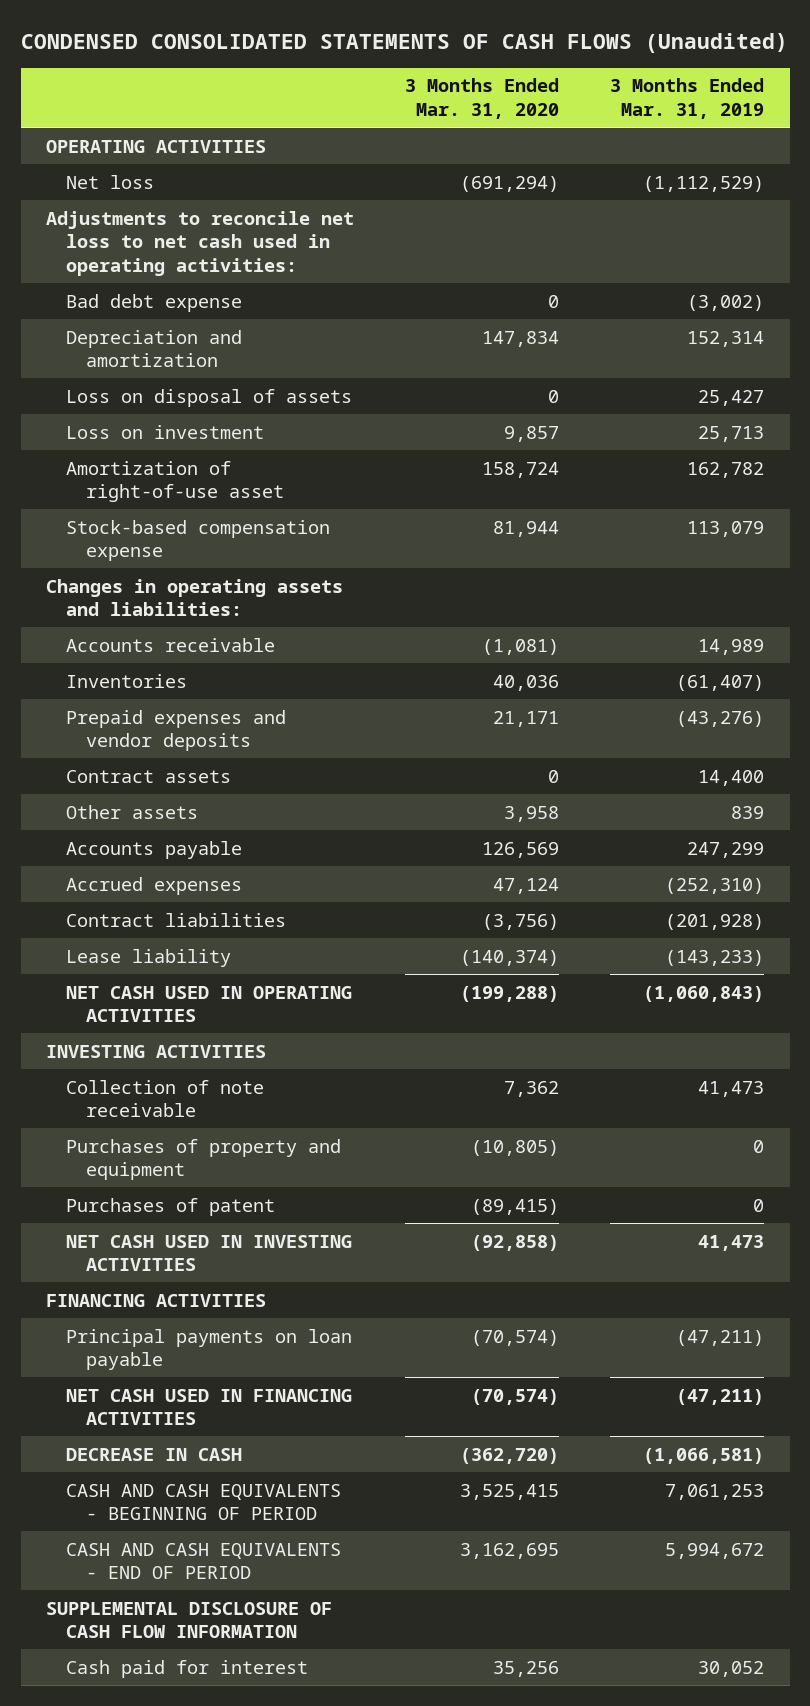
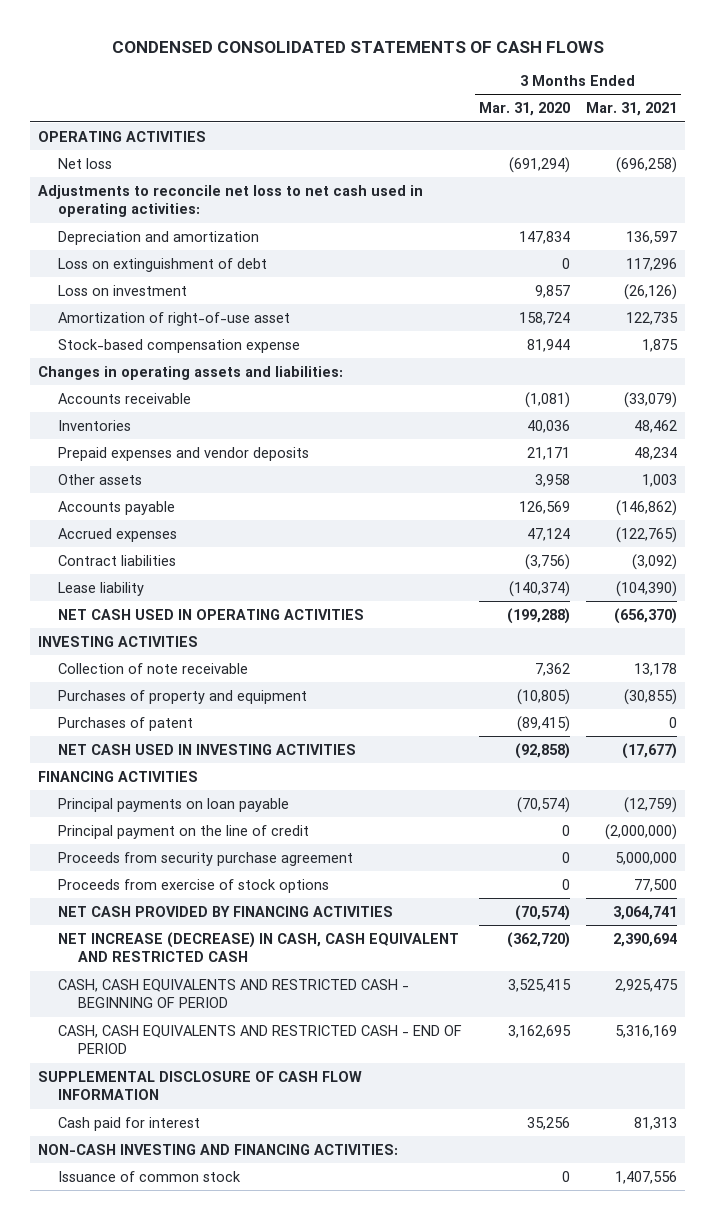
- CONDENSED CONSOLIDATED STATEMENTS OF CASH FLOWS (Unaudited)
+ CONDENSED CONSOLIDATED STATEMENTS OF CASH FLOWS
- | 3 Months Ended Mar. 31, 2020 | 3 Months Ended Mar. 31, 2019
+ | 3 Months Ended Mar. 31, 2020 | 3 Months Ended Mar. 31, 2021
- Bad debt expense | 0 | (3,002)
- Loss on disposal of assets | 0 | 25,427
+ Loss on extinguishment of debt | 0 | 117,296
- Contract assets | 0 | 14,400
- NET CASH USED IN FINANCING ACTIVITIES | (70,574) | (47,211)
- DECREASE IN CASH | (362,720) | (1,066,581)
- CASH AND CASH EQUIVALENTS - BEGINNING OF PERIOD | 3,525,415 | 7,061,253
- CASH AND CASH EQUIVALENTS - END OF PERIOD | 3,162,695 | 5,994,672
+ Principal payment on the line of credit | 0 | (2,000,000)
+ Proceeds from security purchase agreement | 0 | 5,000,000
+ Proceeds from exercise of stock options | 0 | 77,500
+ NET CASH PROVIDED BY FINANCING ACTIVITIES | (70,574) | 3,064,741
+ NET INCREASE (DECREASE) IN CASH, CASH EQUIVALENT AND RESTRICTED CASH | (362,720) | 2,390,694
+ CASH, CASH EQUIVALENTS AND RESTRICTED CASH - BEGINNING OF PERIOD | 3,525,415 | 2,925,475
+ CASH, CASH EQUIVALENTS AND RESTRICTED CASH - END OF PERIOD | 3,162,695 | 5,316,169
+ NON-CASH INVESTING AND FINANCING ACTIVITIES:
+ Issuance of common stock | 0 | 1,407,556

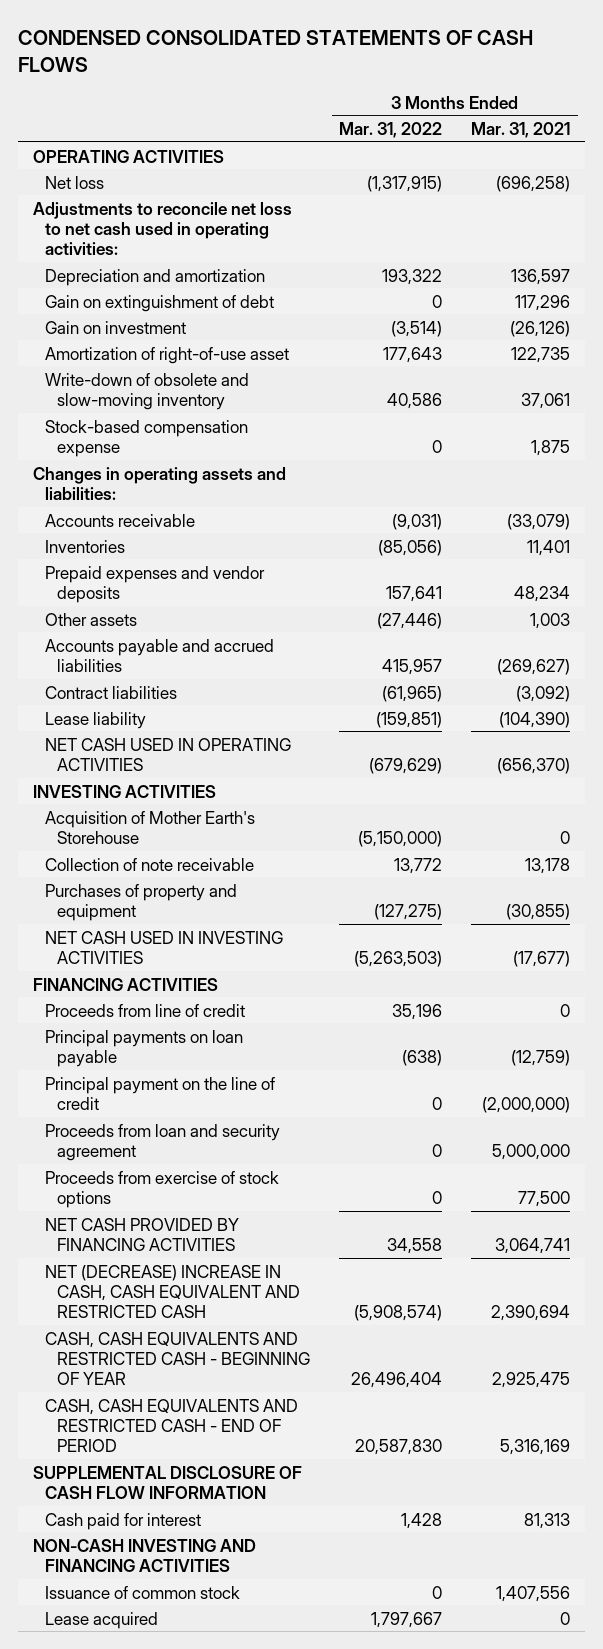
- | 3 Months Ended Mar. 31, 2020 | 3 Months Ended Mar. 31, 2021
+ | 3 Months Ended Mar. 31, 2022 | 3 Months Ended Mar. 31, 2021
- Loss on extinguishment of debt | 0 | 117,296
- Loss on investment | 9,857 | (26,126)
+ Gain on extinguishment of debt | 0 | 117,296
+ Gain on investment | (3,514) | (26,126)
+ Write-down of obsolete and slow-moving inventory | 40,586 | 37,061
- Inventories | 40,036 | 48,462
+ Inventories | (85,056) | 11,401
- Accounts payable | 126,569 | (146,862)
- Accrued expenses | 47,124 | (122,765)
+ Accounts payable and accrued liabilities | 415,957 | (269,627)
+ Acquisition of Mother Earth's Storehouse | (5,150,000) | 0
- Purchases of patent | (89,415) | 0
+ Proceeds from line of credit | 35,196 | 0
- Proceeds from security purchase agreement | 0 | 5,000,000
+ Proceeds from loan and security agreement | 0 | 5,000,000
- NET INCREASE (DECREASE) IN CASH, CASH EQUIVALENT AND RESTRICTED CASH | (362,720) | 2,390,694
- CASH, CASH EQUIVALENTS AND RESTRICTED CASH - BEGINNING OF PERIOD | 3,525,415 | 2,925,475
+ NET (DECREASE) INCREASE IN CASH, CASH EQUIVALENT AND RESTRICTED CASH | (5,908,574) | 2,390,694
+ CASH, CASH EQUIVALENTS AND RESTRICTED CASH - BEGINNING OF YEAR | 26,496,404 | 2,925,475
- NON-CASH INVESTING AND FINANCING ACTIVITIES:
+ NON-CASH INVESTING AND FINANCING ACTIVITIES
+ Lease acquired | 1,797,667 | 0

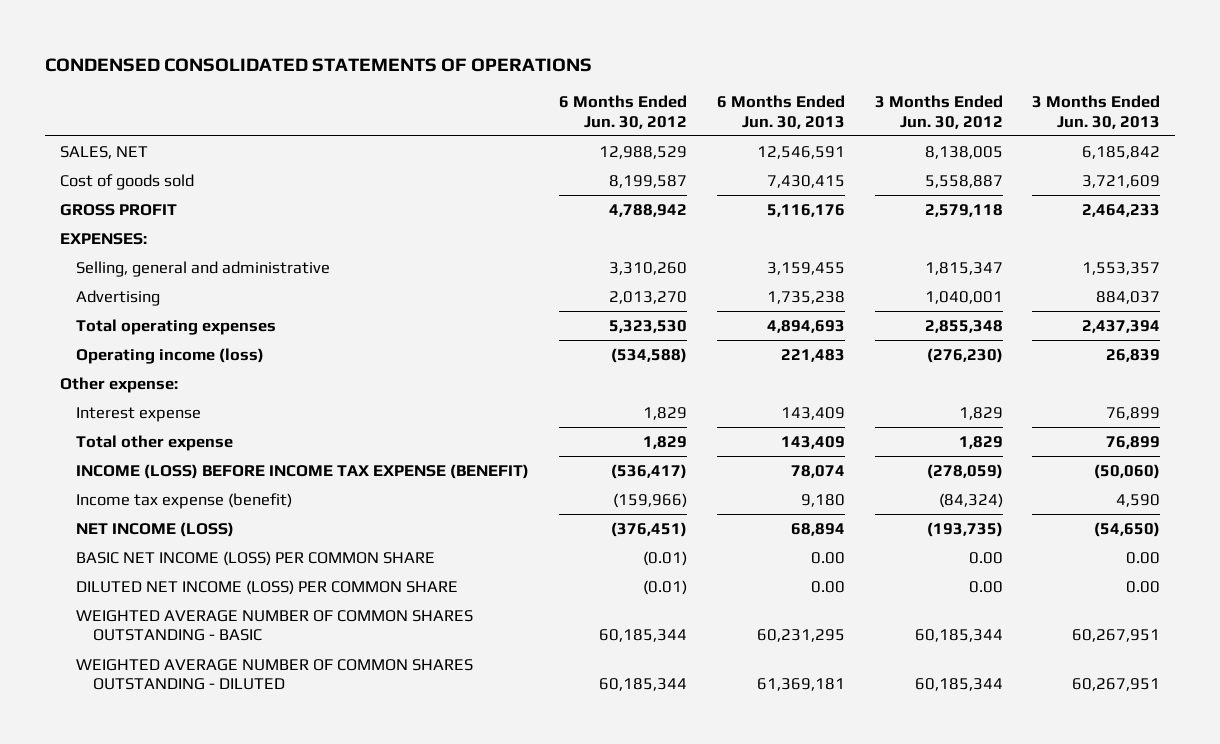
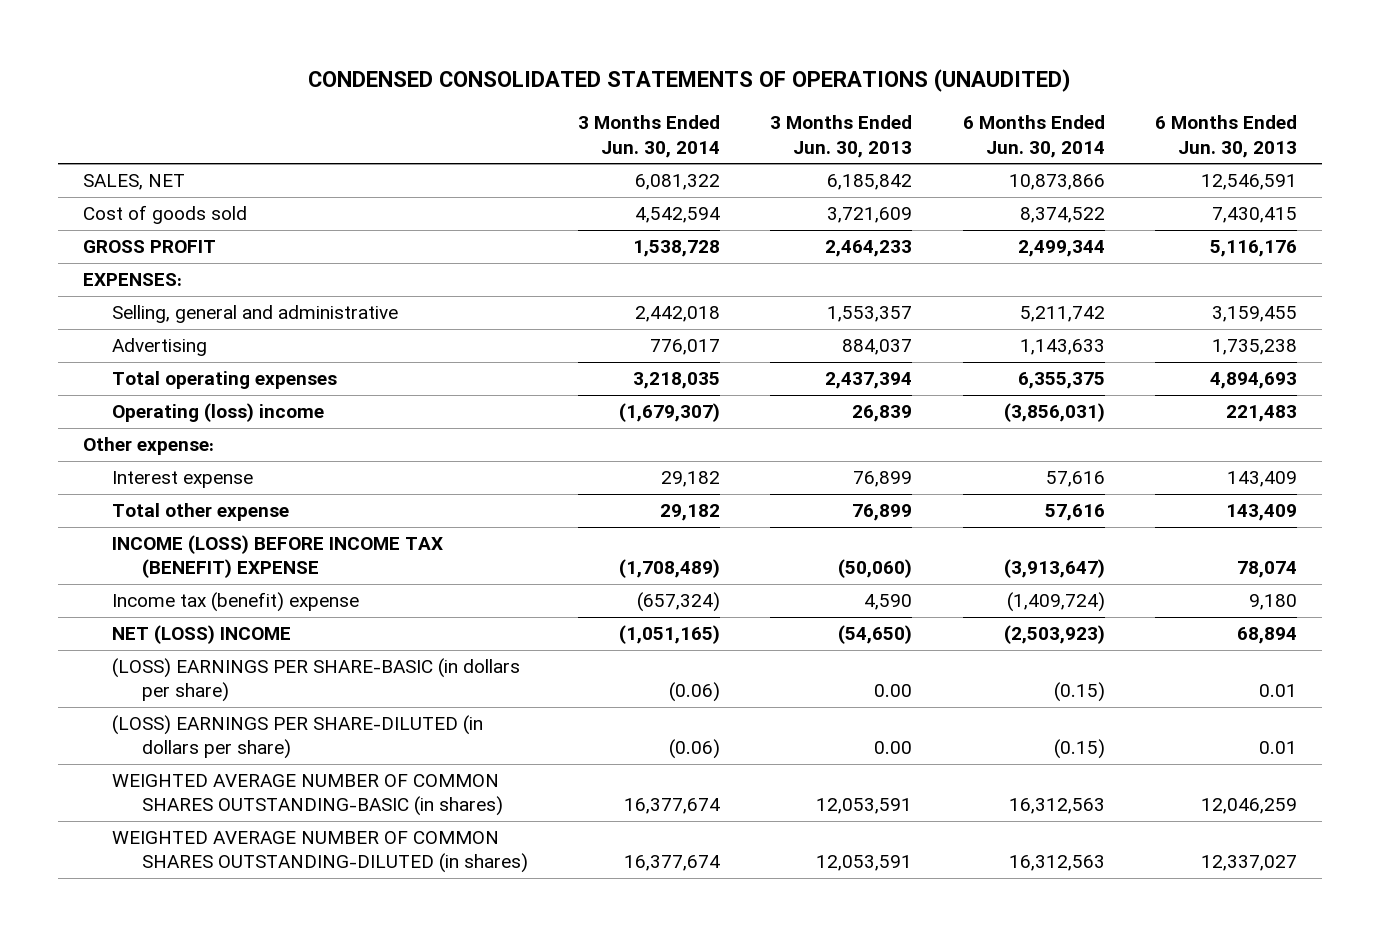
- CONDENSED CONSOLIDATED STATEMENTS OF OPERATIONS
+ CONDENSED CONSOLIDATED STATEMENTS OF OPERATIONS (UNAUDITED)
- | 6 Months Ended Jun. 30, 2012 | 6 Months Ended Jun. 30, 2013 | 3 Months Ended Jun. 30, 2012 | 3 Months Ended Jun. 30, 2013
+ | 3 Months Ended Jun. 30, 2014 | 3 Months Ended Jun. 30, 2013 | 6 Months Ended Jun. 30, 2014 | 6 Months Ended Jun. 30, 2013
- Operating income (loss) | (534,588) | 221,483 | (276,230) | 26,839
+ Operating (loss) income | (1,679,307) | 26,839 | (3,856,031) | 221,483
- INCOME (LOSS) BEFORE INCOME TAX EXPENSE (BENEFIT) | (536,417) | 78,074 | (278,059) | (50,060)
- Income tax expense (benefit) | (159,966) | 9,180 | (84,324) | 4,590
- NET INCOME (LOSS) | (376,451) | 68,894 | (193,735) | (54,650)
- BASIC NET INCOME (LOSS) PER COMMON SHARE | (0.01) | 0.00 | 0.00 | 0.00
- DILUTED NET INCOME (LOSS) PER COMMON SHARE | (0.01) | 0.00 | 0.00 | 0.00
- WEIGHTED AVERAGE NUMBER OF COMMON SHARES OUTSTANDING - BASIC | 60,185,344 | 60,231,295 | 60,185,344 | 60,267,951
- WEIGHTED AVERAGE NUMBER OF COMMON SHARES OUTSTANDING - DILUTED | 60,185,344 | 61,369,181 | 60,185,344 | 60,267,951
+ INCOME (LOSS) BEFORE INCOME TAX (BENEFIT) EXPENSE | (1,708,489) | (50,060) | (3,913,647) | 78,074
+ Income tax (benefit) expense | (657,324) | 4,590 | (1,409,724) | 9,180
+ NET (LOSS) INCOME | (1,051,165) | (54,650) | (2,503,923) | 68,894
+ (LOSS) EARNINGS PER SHARE-BASIC (in dollars per share) | (0.06) | 0.00 | (0.15) | 0.01
+ (LOSS) EARNINGS PER SHARE-DILUTED (in dollars per share) | (0.06) | 0.00 | (0.15) | 0.01
+ WEIGHTED AVERAGE NUMBER OF COMMON SHARES OUTSTANDING-BASIC (in shares) | 16,377,674 | 12,053,591 | 16,312,563 | 12,046,259
+ WEIGHTED AVERAGE NUMBER OF COMMON SHARES OUTSTANDING-DILUTED (in shares) | 16,377,674 | 12,053,591 | 16,312,563 | 12,337,027

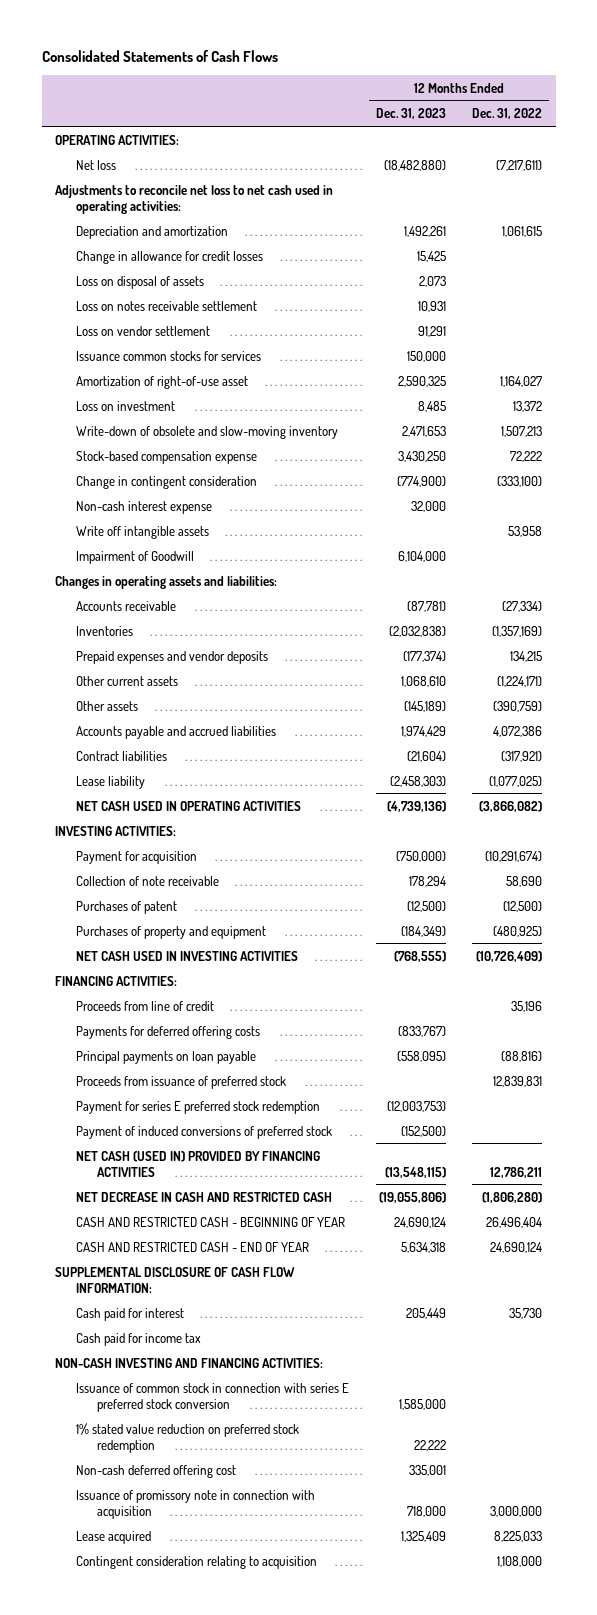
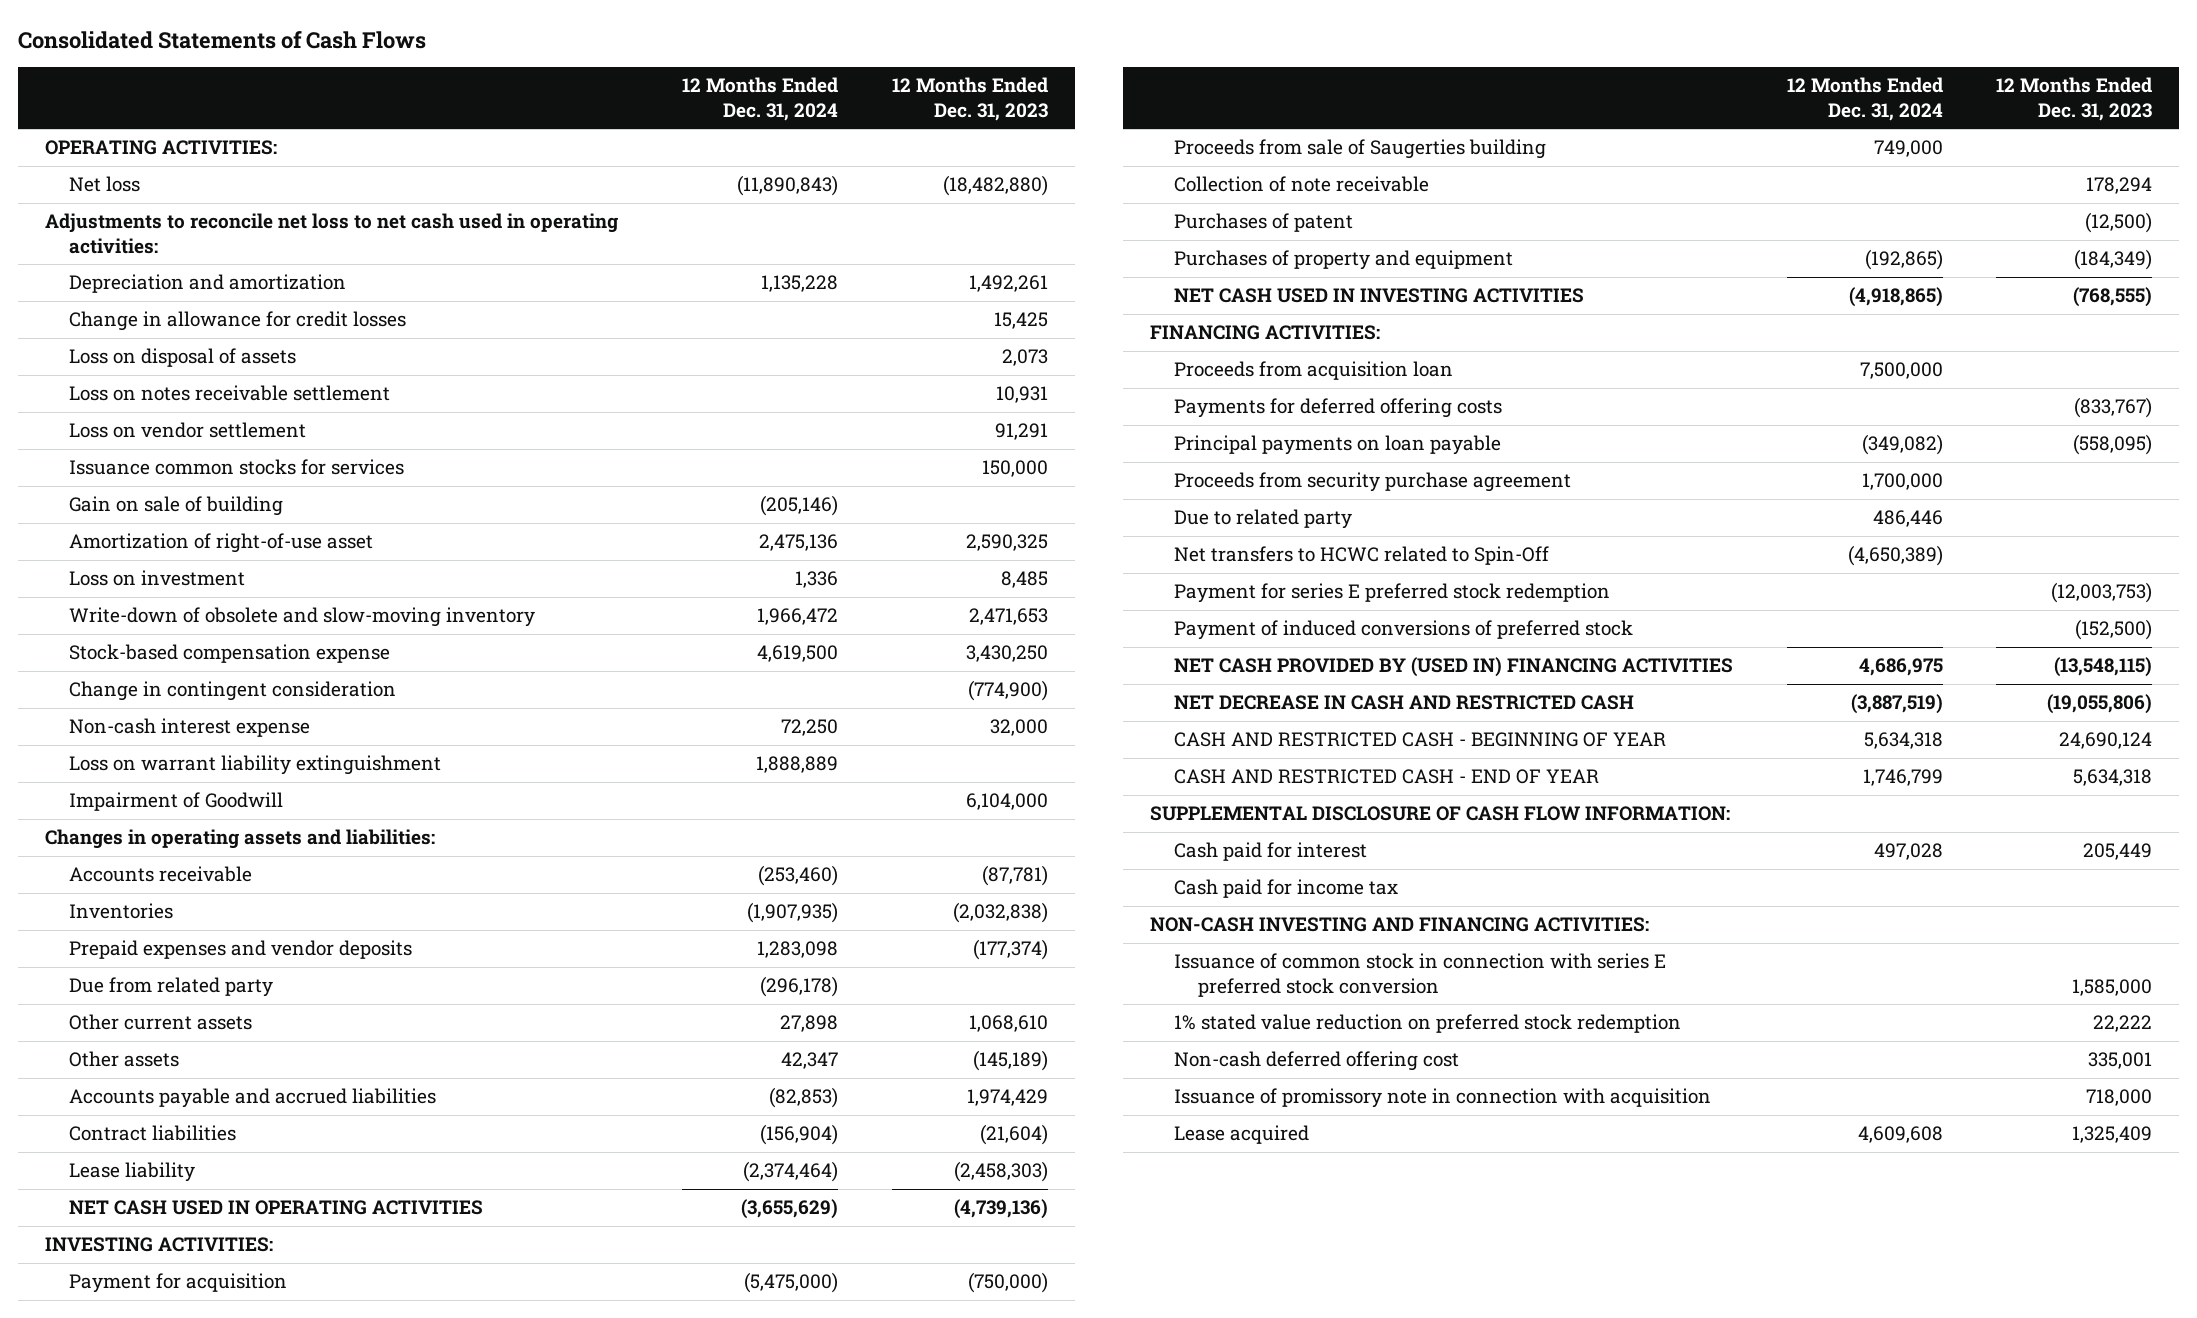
- | 12 Months Ended Dec. 31, 2023 | 12 Months Ended Dec. 31, 2022
+ | 12 Months Ended Dec. 31, 2024 | 12 Months Ended Dec. 31, 2023
+ Gain on sale of building | (205,146) |
- Write off intangible assets | | 53,958
+ Loss on warrant liability extinguishment | 1,888,889 |
+ Due from related party | (296,178) |
+ Proceeds from sale of Saugerties building | 749,000 |
- Proceeds from line of credit | | 35,196
+ Proceeds from acquisition loan | 7,500,000 |
- Proceeds from issuance of preferred stock | | 12,839,831
+ Proceeds from security purchase agreement | 1,700,000 |
+ Due to related party | 486,446 |
+ Net transfers to HCWC related to Spin-Off | (4,650,389) |
- NET CASH (USED IN) PROVIDED BY FINANCING ACTIVITIES | (13,548,115) | 12,786,211
+ NET CASH PROVIDED BY (USED IN) FINANCING ACTIVITIES | 4,686,975 | (13,548,115)
- Contingent consideration relating to acquisition | | 1,108,000

